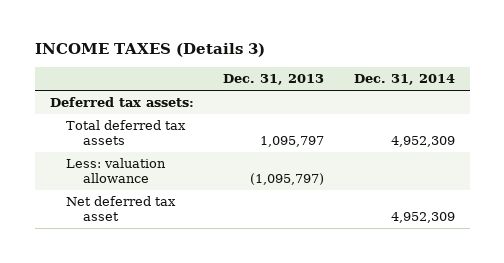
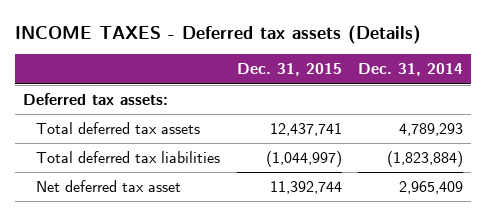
- INCOME TAXES (Details 3)
+ INCOME TAXES - Deferred tax assets (Details)
- | Dec. 31, 2013 | Dec. 31, 2014
+ | Dec. 31, 2015 | Dec. 31, 2014
- Total deferred tax assets | 1,095,797 | 4,952,309
- Less: valuation allowance | (1,095,797) |
- Net deferred tax asset | | 4,952,309
+ Total deferred tax assets | 12,437,741 | 4,789,293
+ Total deferred tax liabilities | (1,044,997) | (1,823,884)
+ Net deferred tax asset | 11,392,744 | 2,965,409

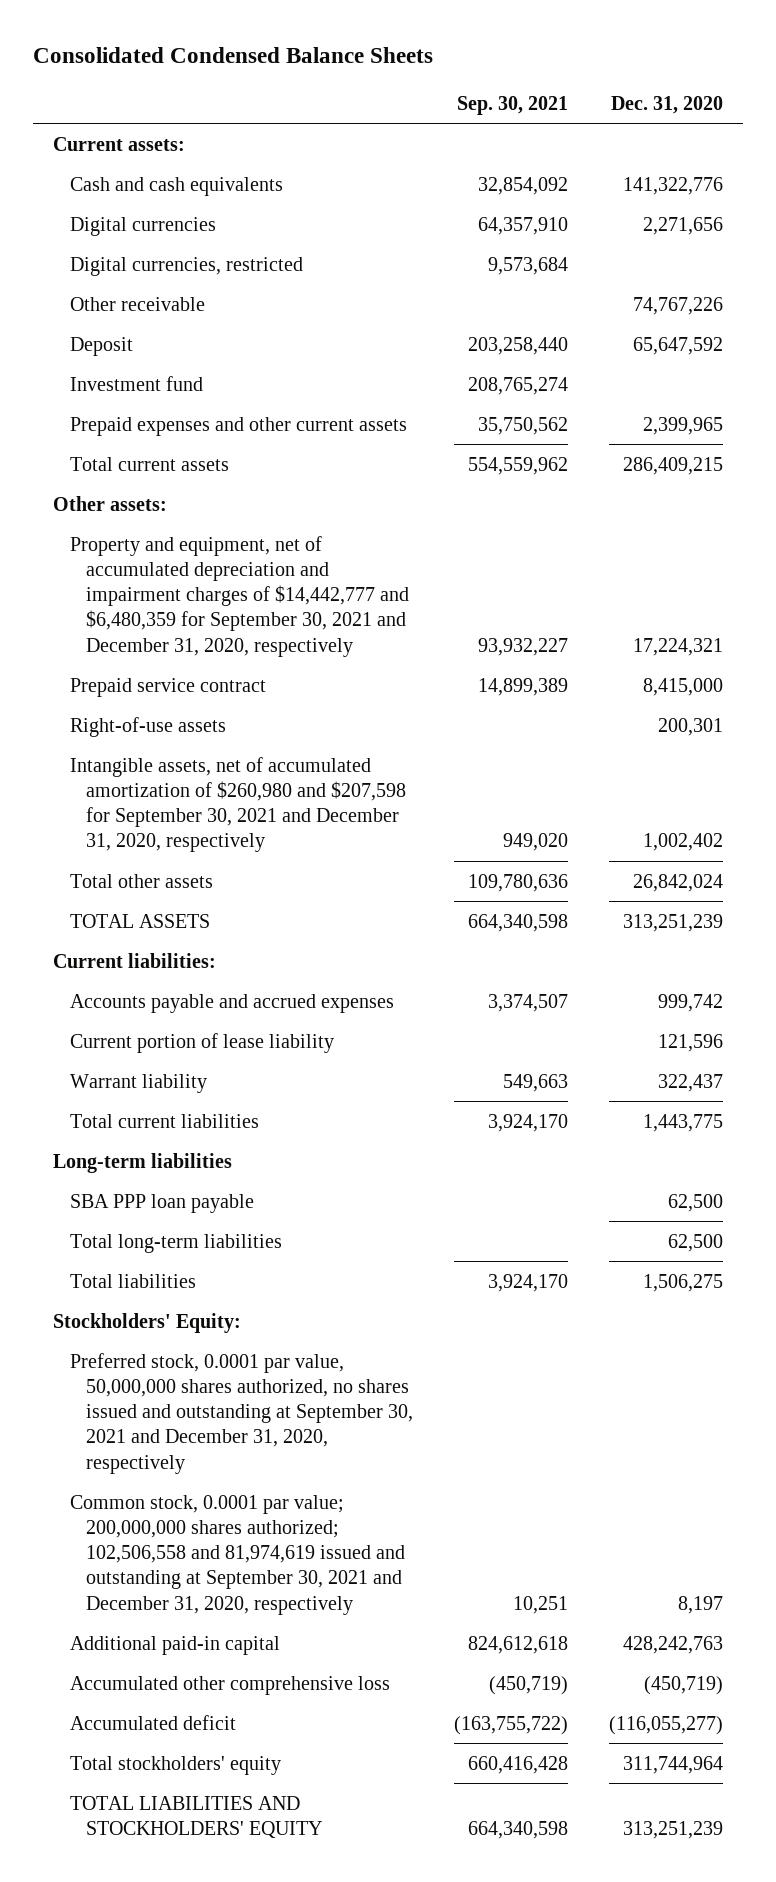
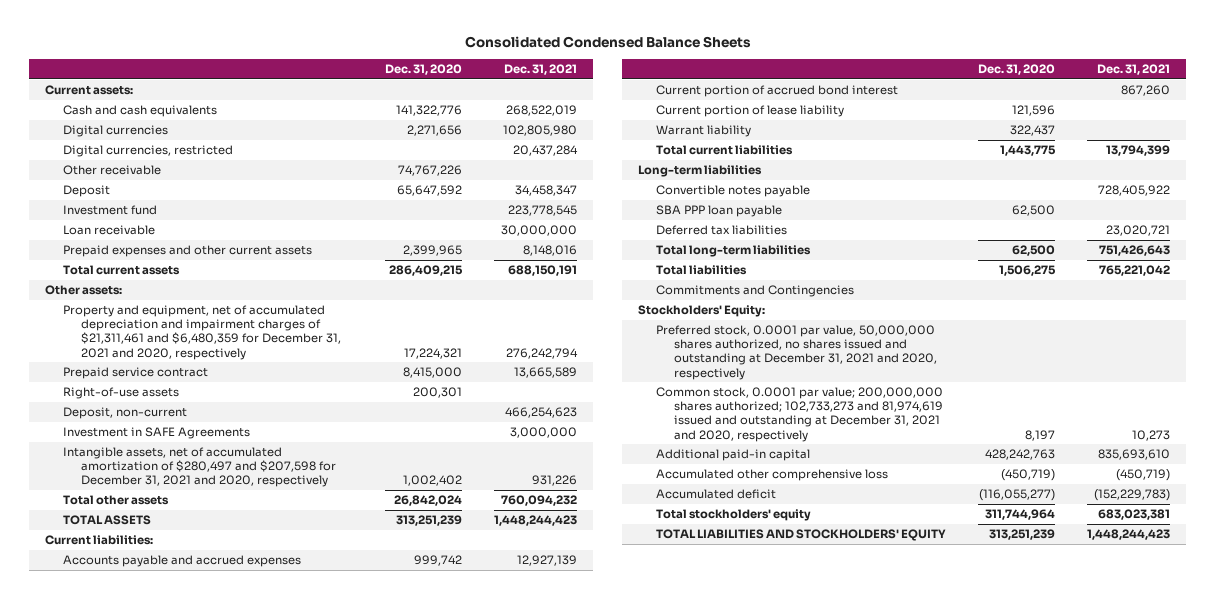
- | Sep. 30, 2021 | Dec. 31, 2020
+ | Dec. 31, 2020 | Dec. 31, 2021
+ Loan receivable | | 30,000,000
- Property and equipment, net of accumulated depreciation and impairment charges of $14,442,777 and $6,480,359 for September 30, 2021 and December 31, 2020, respectively | 93,932,227 | 17,224,321
+ Property and equipment, net of accumulated depreciation and impairment charges of $21,311,461 and $6,480,359 for December 31, 2021 and 2020, respectively | 17,224,321 | 276,242,794
- Intangible assets, net of accumulated amortization of $260,980 and $207,598 for September 30, 2021 and December 31, 2020, respectively | 949,020 | 1,002,402
+ Deposit, non-current | | 466,254,623
+ Investment in SAFE Agreements | | 3,000,000
+ Intangible assets, net of accumulated amortization of $280,497 and $207,598 for December 31, 2021 and 2020, respectively | 1,002,402 | 931,226
+ Current portion of accrued bond interest | | 867,260
+ Convertible notes payable | | 728,405,922
+ Deferred tax liabilities | | 23,020,721
+ Commitments and Contingencies
- Preferred stock, 0.0001 par value, 50,000,000 shares authorized, no shares issued and outstanding at September 30, 2021 and December 31, 2020, respectively
- Common stock, 0.0001 par value; 200,000,000 shares authorized; 102,506,558 and 81,974,619 issued and outstanding at September 30, 2021 and December 31, 2020, respectively | 10,251 | 8,197
+ Preferred stock, 0.0001 par value, 50,000,000 shares authorized, no shares issued and outstanding at December 31, 2021 and 2020, respectively
+ Common stock, 0.0001 par value; 200,000,000 shares authorized; 102,733,273 and 81,974,619 issued and outstanding at December 31, 2021 and 2020, respectively | 8,197 | 10,273

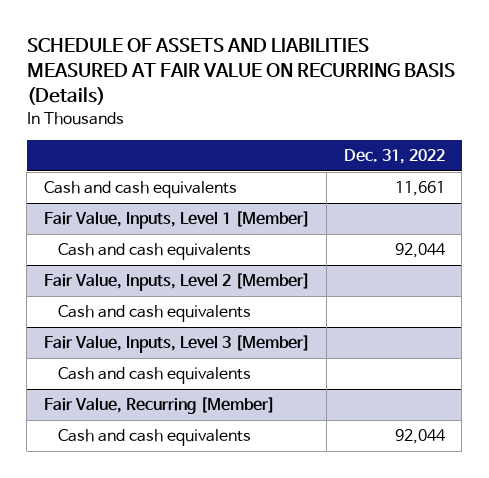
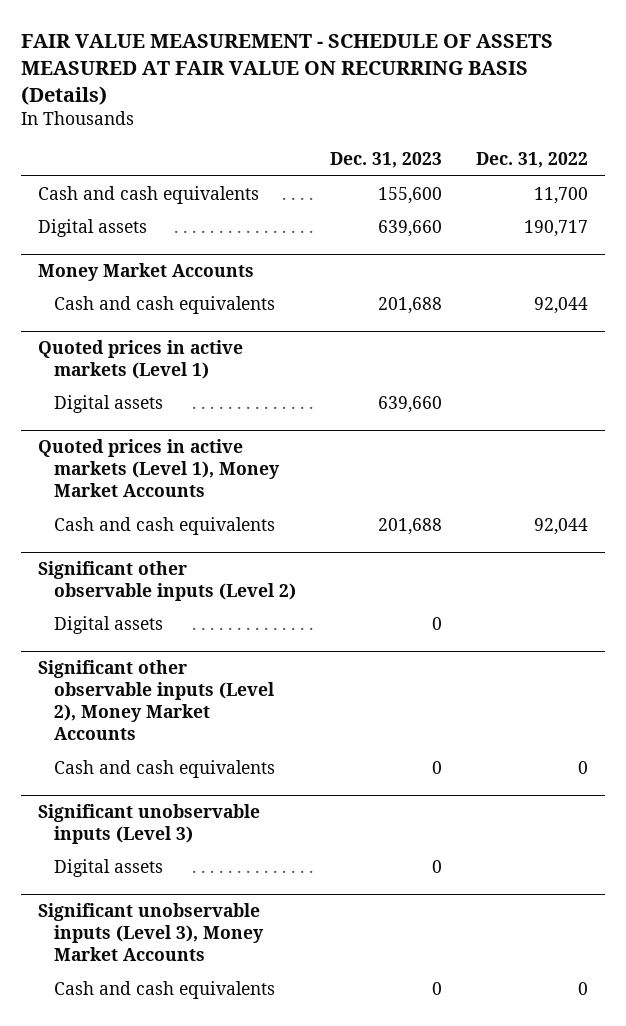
- SCHEDULE OF ASSETS AND LIABILITIES MEASURED AT FAIR VALUE ON RECURRING BASIS (Details)
+ FAIR VALUE MEASUREMENT - SCHEDULE OF ASSETS MEASURED AT FAIR VALUE ON RECURRING BASIS (Details)
- | Dec. 31, 2022
+ | Dec. 31, 2023 | Dec. 31, 2022
- Cash and cash equivalents | 11,661
- Fair Value, Inputs, Level 1 [Member]
+ Cash and cash equivalents | 155,600 | 11,700
+ Digital assets | 639,660 | 190,717
+ Money Market Accounts
- Fair Value, Inputs, Level 2 [Member]
- Cash and cash equivalents
- Fair Value, Inputs, Level 3 [Member]
- Cash and cash equivalents
- Fair Value, Recurring [Member]
+ Quoted prices in active markets (Level 1)
+ Digital assets | 639,660 |
+ Quoted prices in active markets (Level 1), Money Market Accounts
+ Significant other observable inputs (Level 2)
+ Digital assets | 0 |
+ Significant other observable inputs (Level 2), Money Market Accounts
+ Cash and cash equivalents | 0 | 0
+ Significant unobservable inputs (Level 3)
+ Digital assets | 0 |
+ Significant unobservable inputs (Level 3), Money Market Accounts
+ Cash and cash equivalents | 0 | 0

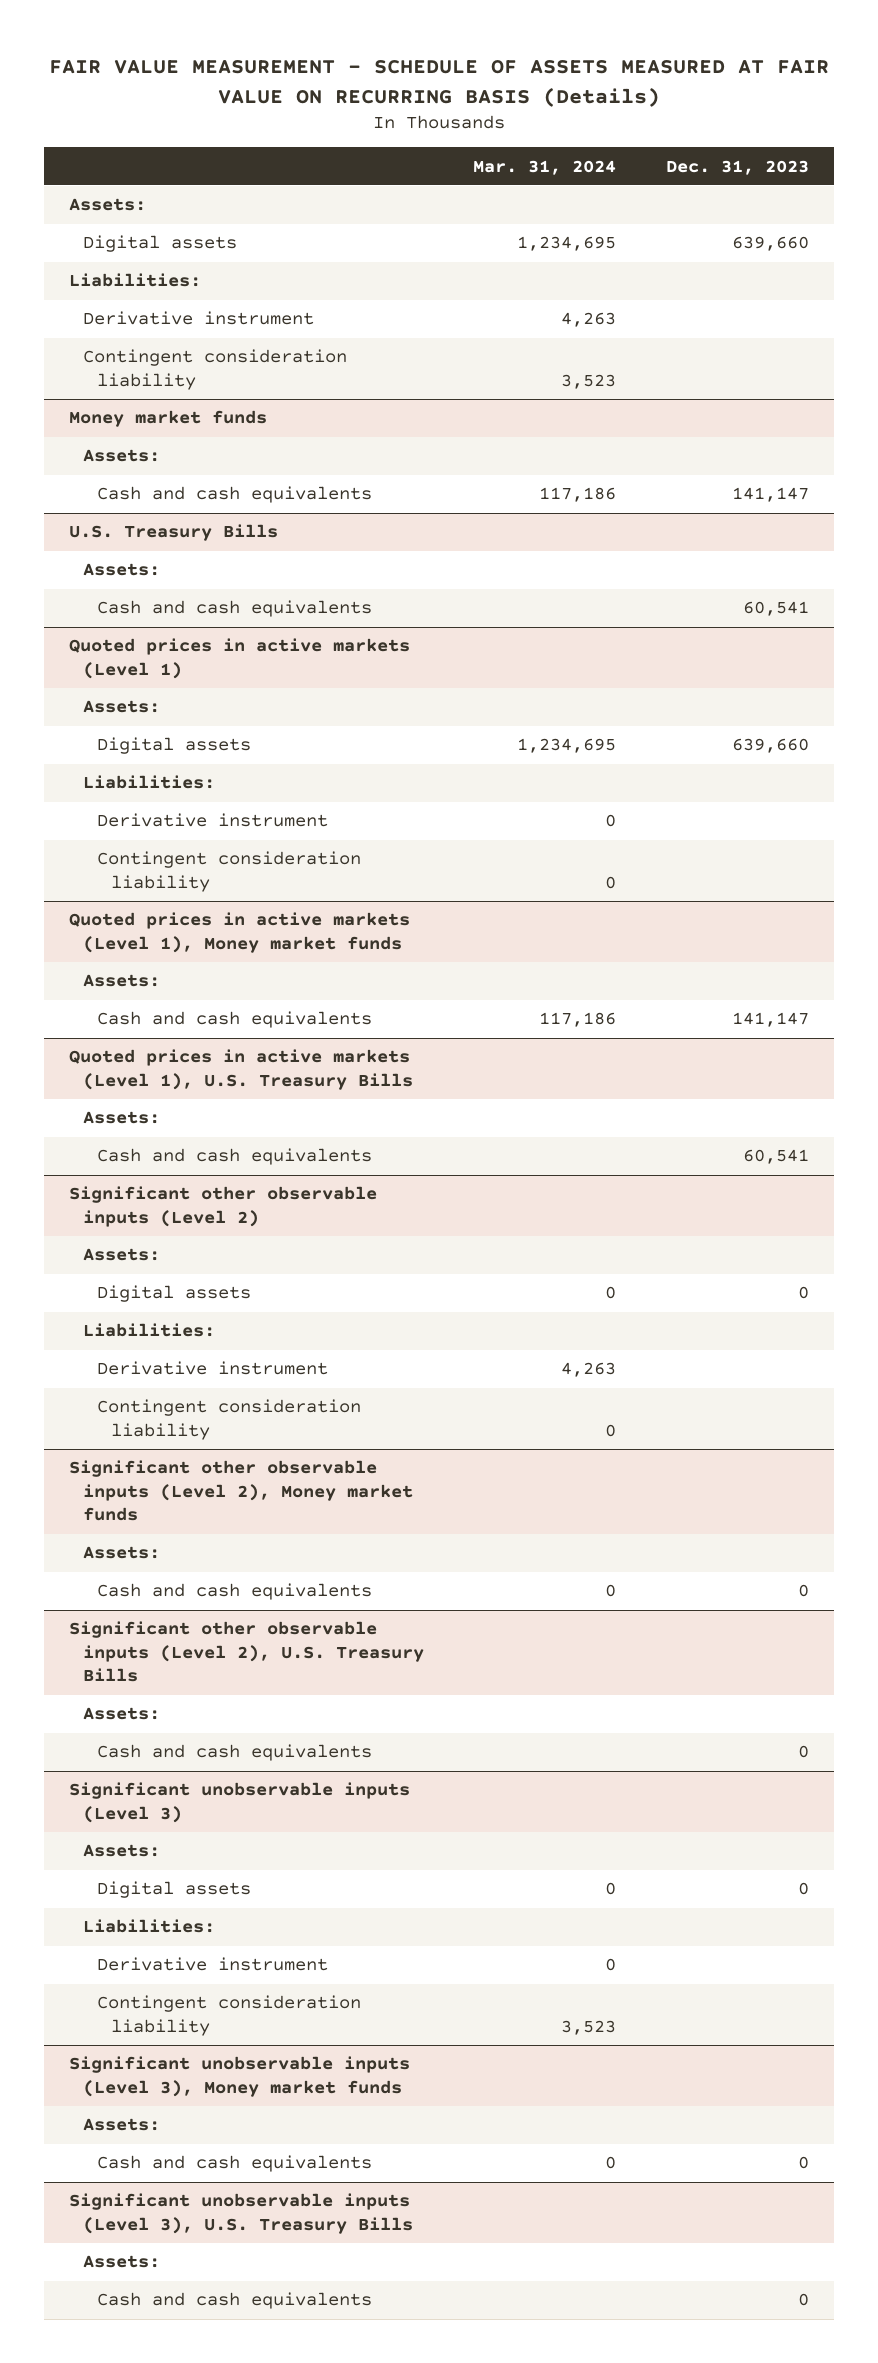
- | Dec. 31, 2023 | Dec. 31, 2022
+ | Mar. 31, 2024 | Dec. 31, 2023
- Cash and cash equivalents | 155,600 | 11,700
+ Assets:
- Money Market Accounts
- Cash and cash equivalents | 201,688 | 92,044
+ Liabilities:
+ Derivative instrument | 4,263 |
+ Contingent consideration liability | 3,523 |
+ Money market funds
+ Assets:
+ Cash and cash equivalents | 117,186 | 141,147
+ U.S. Treasury Bills
+ Assets:
+ Cash and cash equivalents | | 60,541
@ Quoted prices in active markets (Level 1)
+ Assets:
- Quoted prices in active markets (Level 1), Money Market Accounts
- Cash and cash equivalents | 201,688 | 92,044
@ Quoted prices in active markets (Level 1)
+ Liabilities:
+ Derivative instrument | 0 |
+ Contingent consideration liability | 0 |
+ Quoted prices in active markets (Level 1), Money market funds
+ Assets:
+ Cash and cash equivalents | 117,186 | 141,147
+ Quoted prices in active markets (Level 1), U.S. Treasury Bills
+ Assets:
+ Cash and cash equivalents | | 60,541
@ Significant other observable inputs (Level 2)
+ Assets:
- Significant other observable inputs (Level 2), Money Market Accounts
@ Significant other observable inputs (Level 2)
+ Liabilities:
+ Derivative instrument | 4,263 |
+ Contingent consideration liability | 0 |
+ Significant other observable inputs (Level 2), Money market funds
+ Assets:
+ Significant other observable inputs (Level 2), U.S. Treasury Bills
+ Assets:
+ Cash and cash equivalents | | 0
@ Significant unobservable inputs (Level 3)
+ Assets:
- Significant unobservable inputs (Level 3), Money Market Accounts
@ Significant unobservable inputs (Level 3)
+ Liabilities:
+ Derivative instrument | 0 |
+ Contingent consideration liability | 3,523 |
+ Significant unobservable inputs (Level 3), Money market funds
+ Assets:
+ Significant unobservable inputs (Level 3), U.S. Treasury Bills
+ Assets:
+ Cash and cash equivalents | | 0

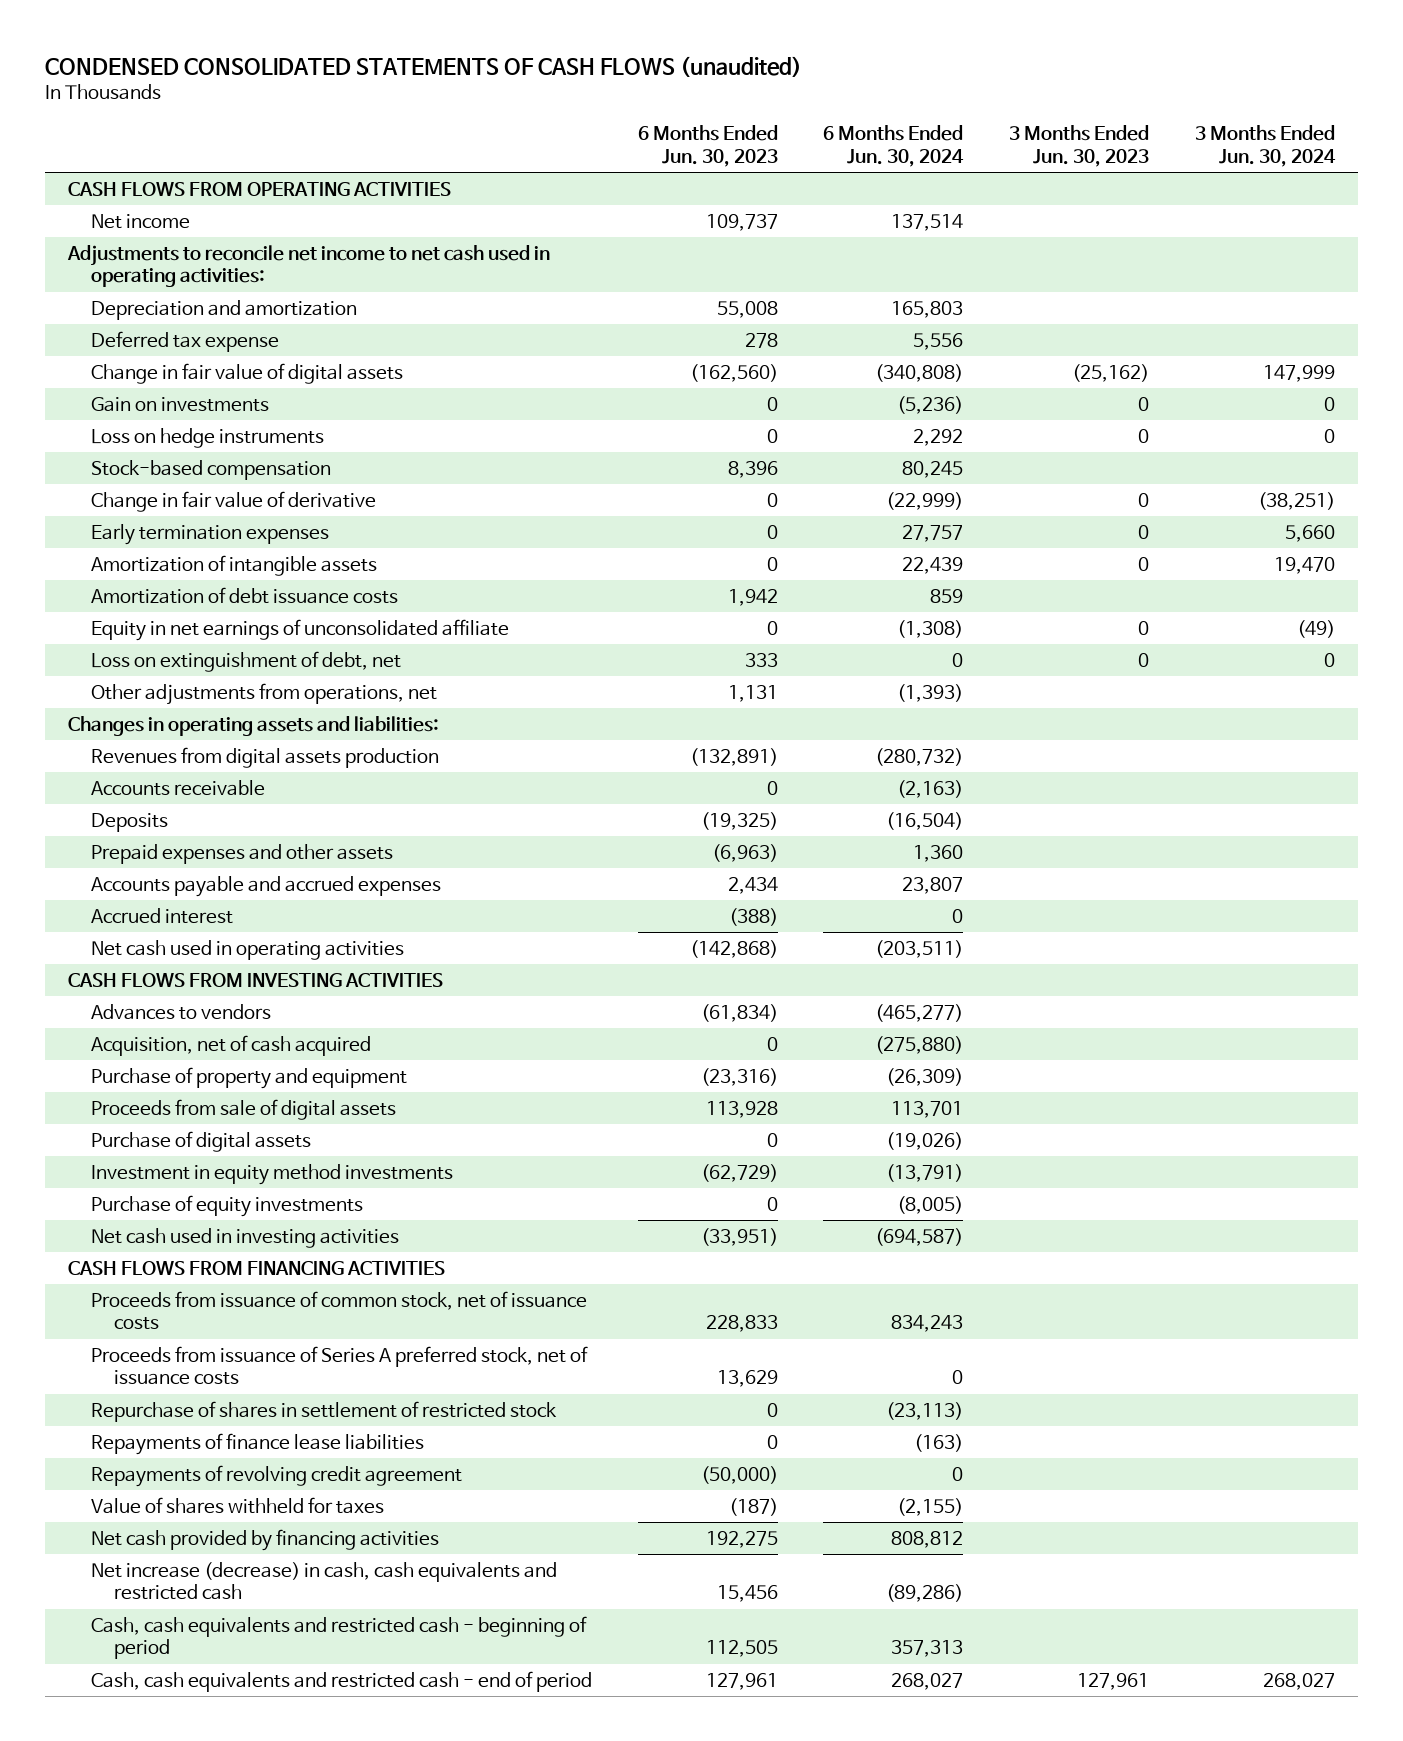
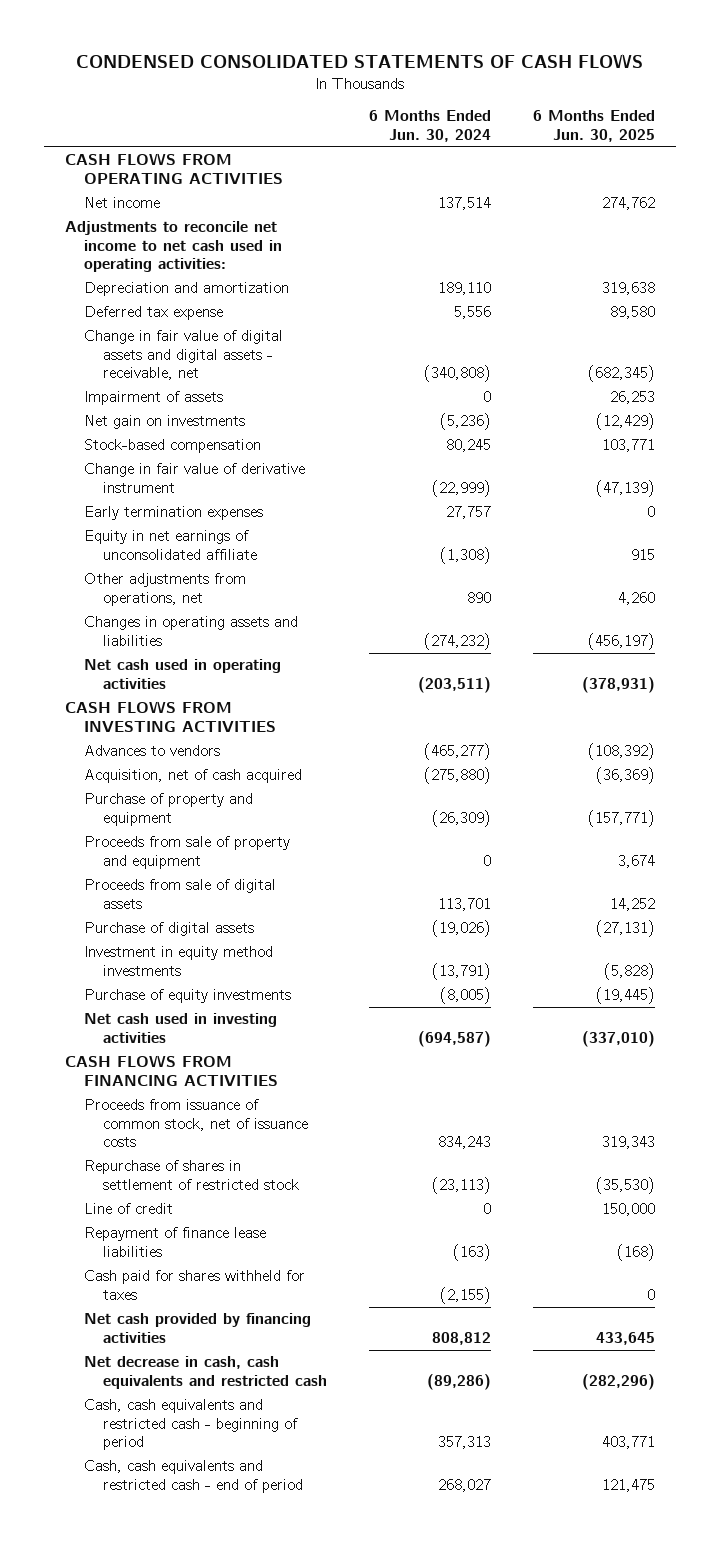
- CONDENSED CONSOLIDATED STATEMENTS OF CASH FLOWS (unaudited)
+ CONDENSED CONSOLIDATED STATEMENTS OF CASH FLOWS
- | 6 Months Ended Jun. 30, 2023 | 6 Months Ended Jun. 30, 2024 | 3 Months Ended Jun. 30, 2023 | 3 Months Ended Jun. 30, 2024
+ | 6 Months Ended Jun. 30, 2024 | 6 Months Ended Jun. 30, 2025
- Depreciation and amortization | 55,008 | 165,803 | |
+ Depreciation and amortization | 189,110 | 319,638
- Change in fair value of digital assets | (162,560) | (340,808) | (25,162) | 147,999
- Gain on investments | 0 | (5,236) | 0 | 0
- Loss on hedge instruments | 0 | 2,292 | 0 | 0
+ Change in fair value of digital assets and digital assets - receivable, net | (340,808) | (682,345)
+ Impairment of assets | 0 | 26,253
+ Net gain on investments | (5,236) | (12,429)
- Change in fair value of derivative | 0 | (22,999) | 0 | (38,251)
+ Change in fair value of derivative instrument | (22,999) | (47,139)
- Amortization of intangible assets | 0 | 22,439 | 0 | 19,470
- Amortization of debt issuance costs | 1,942 | 859 | |
- Loss on extinguishment of debt, net | 333 | 0 | 0 | 0
- Other adjustments from operations, net | 1,131 | (1,393) | |
- Changes in operating assets and liabilities:
- Revenues from digital assets production | (132,891) | (280,732) | |
- Accounts receivable | 0 | (2,163) | |
- Deposits | (19,325) | (16,504) | |
- Prepaid expenses and other assets | (6,963) | 1,360 | |
- Accounts payable and accrued expenses | 2,434 | 23,807 | |
- Accrued interest | (388) | 0 | |
+ Other adjustments from operations, net | 890 | 4,260
+ Changes in operating assets and liabilities | (274,232) | (456,197)
+ Proceeds from sale of property and equipment | 0 | 3,674
- Proceeds from issuance of Series A preferred stock, net of issuance costs | 13,629 | 0 | |
- Repayments of finance lease liabilities | 0 | (163) | |
- Repayments of revolving credit agreement | (50,000) | 0 | |
- Value of shares withheld for taxes | (187) | (2,155) | |
+ Line of credit | 0 | 150,000
+ Repayment of finance lease liabilities | (163) | (168)
+ Cash paid for shares withheld for taxes | (2,155) | 0
- Net increase (decrease) in cash, cash equivalents and restricted cash | 15,456 | (89,286) | |
+ Net decrease in cash, cash equivalents and restricted cash | (89,286) | (282,296)

